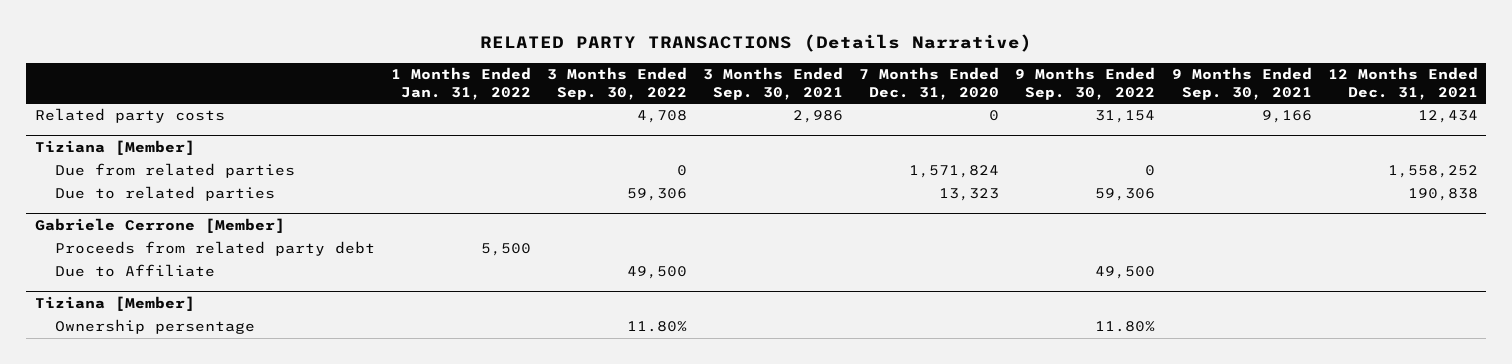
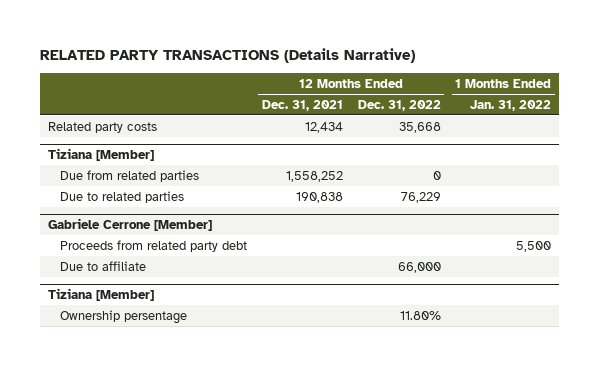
- | 1 Months Ended Jan. 31, 2022 | 3 Months Ended Sep. 30, 2022 | 3 Months Ended Sep. 30, 2021 | 7 Months Ended Dec. 31, 2020 | 9 Months Ended Sep. 30, 2022 | 9 Months Ended Sep. 30, 2021 | 12 Months Ended Dec. 31, 2021
+ | 12 Months Ended Dec. 31, 2021 | 12 Months Ended Dec. 31, 2022 | 1 Months Ended Jan. 31, 2022
@ Gabriele Cerrone [Member]
- Due to Affiliate | | 49,500 | | | 49,500 | |
+ Due to affiliate | | 66,000 |

